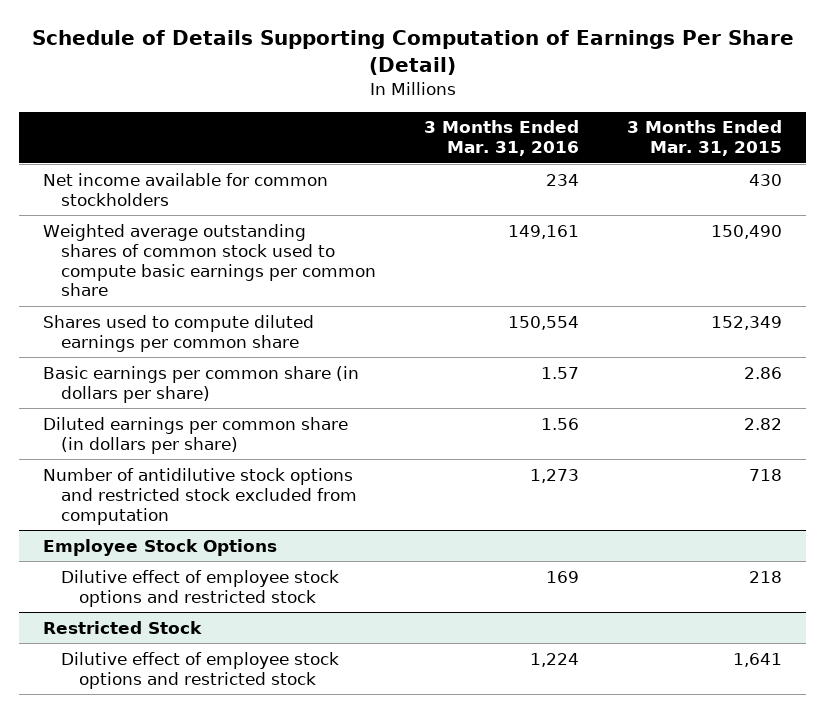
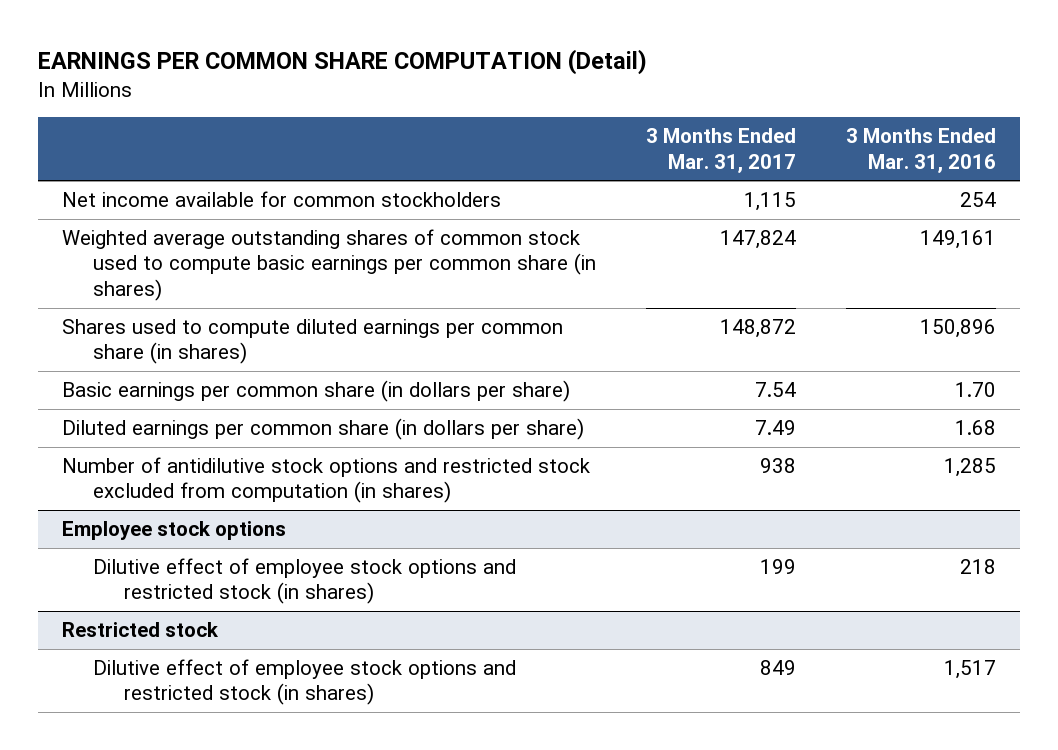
- Schedule of Details Supporting Computation of Earnings Per Share (Detail)
+ EARNINGS PER COMMON SHARE COMPUTATION (Detail)
- | 3 Months Ended Mar. 31, 2016 | 3 Months Ended Mar. 31, 2015
+ | 3 Months Ended Mar. 31, 2017 | 3 Months Ended Mar. 31, 2016
- Net income available for common stockholders | 234 | 430
- Weighted average outstanding shares of common stock used to compute basic earnings per common share | 149,161 | 150,490
- Shares used to compute diluted earnings per common share | 150,554 | 152,349
- Basic earnings per common share (in dollars per share) | 1.57 | 2.86
- Diluted earnings per common share (in dollars per share) | 1.56 | 2.82
- Number of antidilutive stock options and restricted stock excluded from computation | 1,273 | 718
- Employee Stock Options
- Dilutive effect of employee stock options and restricted stock | 169 | 218
- Restricted Stock
- Dilutive effect of employee stock options and restricted stock | 1,224 | 1,641
+ Net income available for common stockholders | 1,115 | 254
+ Weighted average outstanding shares of common stock used to compute basic earnings per common share (in shares) | 147,824 | 149,161
+ Shares used to compute diluted earnings per common share (in shares) | 148,872 | 150,896
+ Basic earnings per common share (in dollars per share) | 7.54 | 1.70
+ Diluted earnings per common share (in dollars per share) | 7.49 | 1.68
+ Number of antidilutive stock options and restricted stock excluded from computation (in shares) | 938 | 1,285
+ Employee stock options
+ Dilutive effect of employee stock options and restricted stock (in shares) | 199 | 218
+ Restricted stock
+ Dilutive effect of employee stock options and restricted stock (in shares) | 849 | 1,517

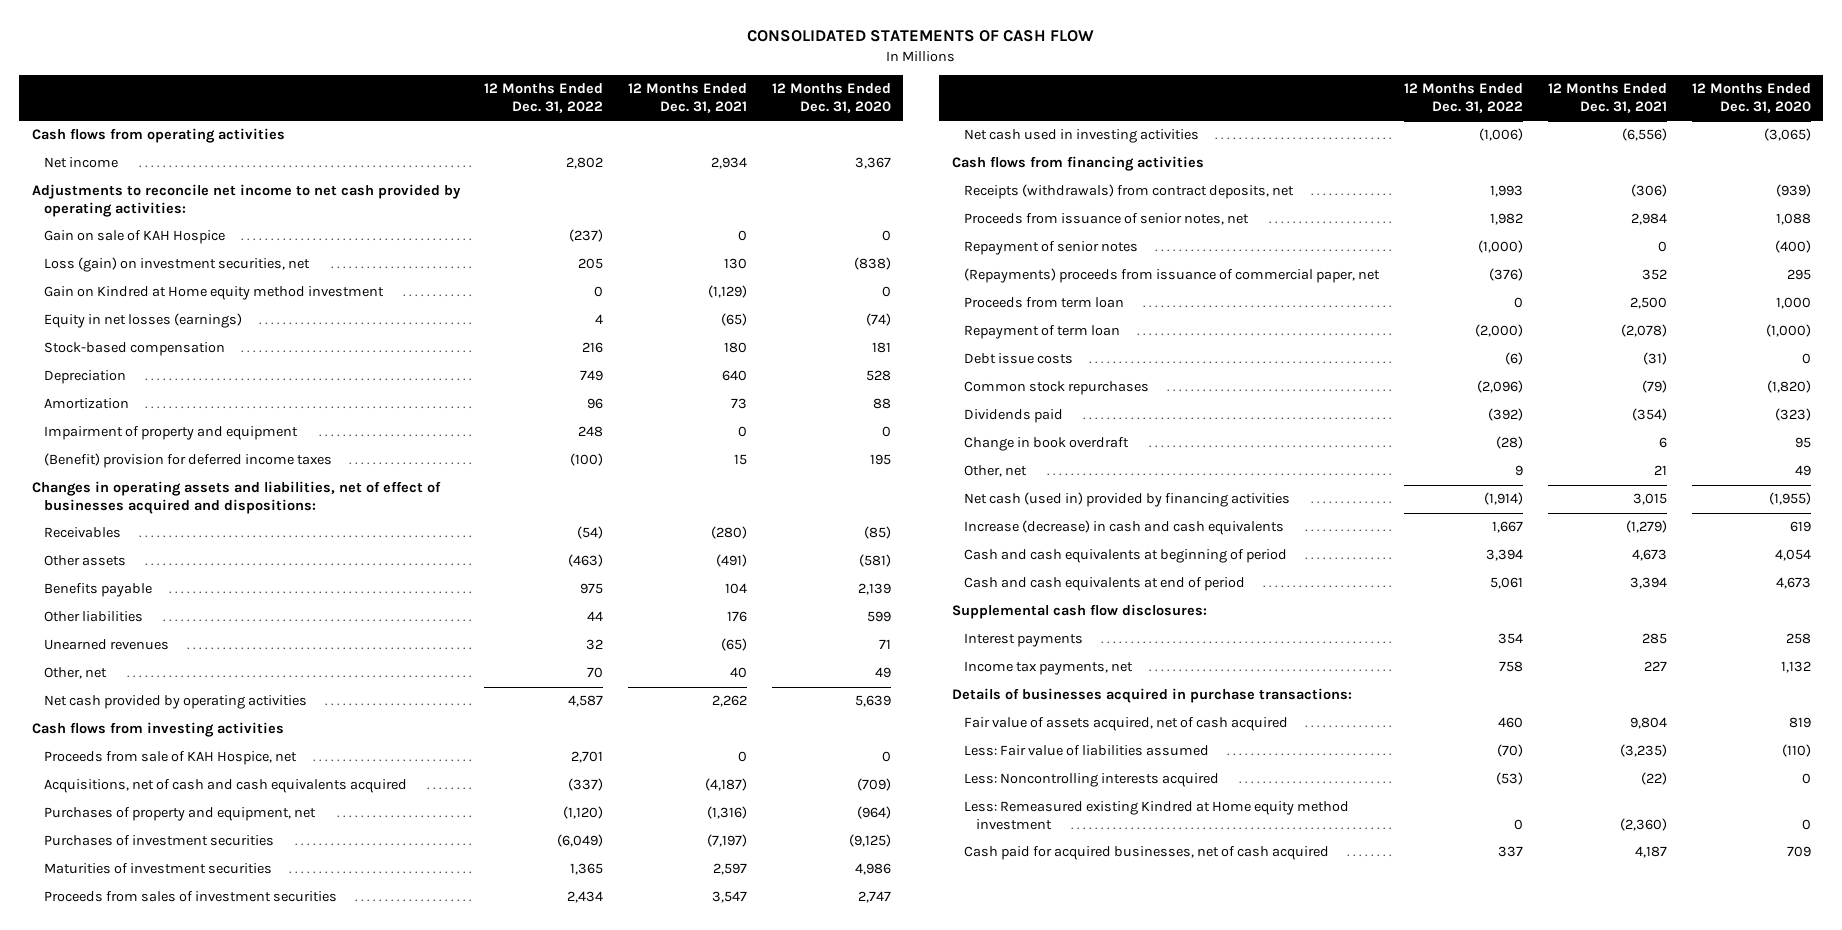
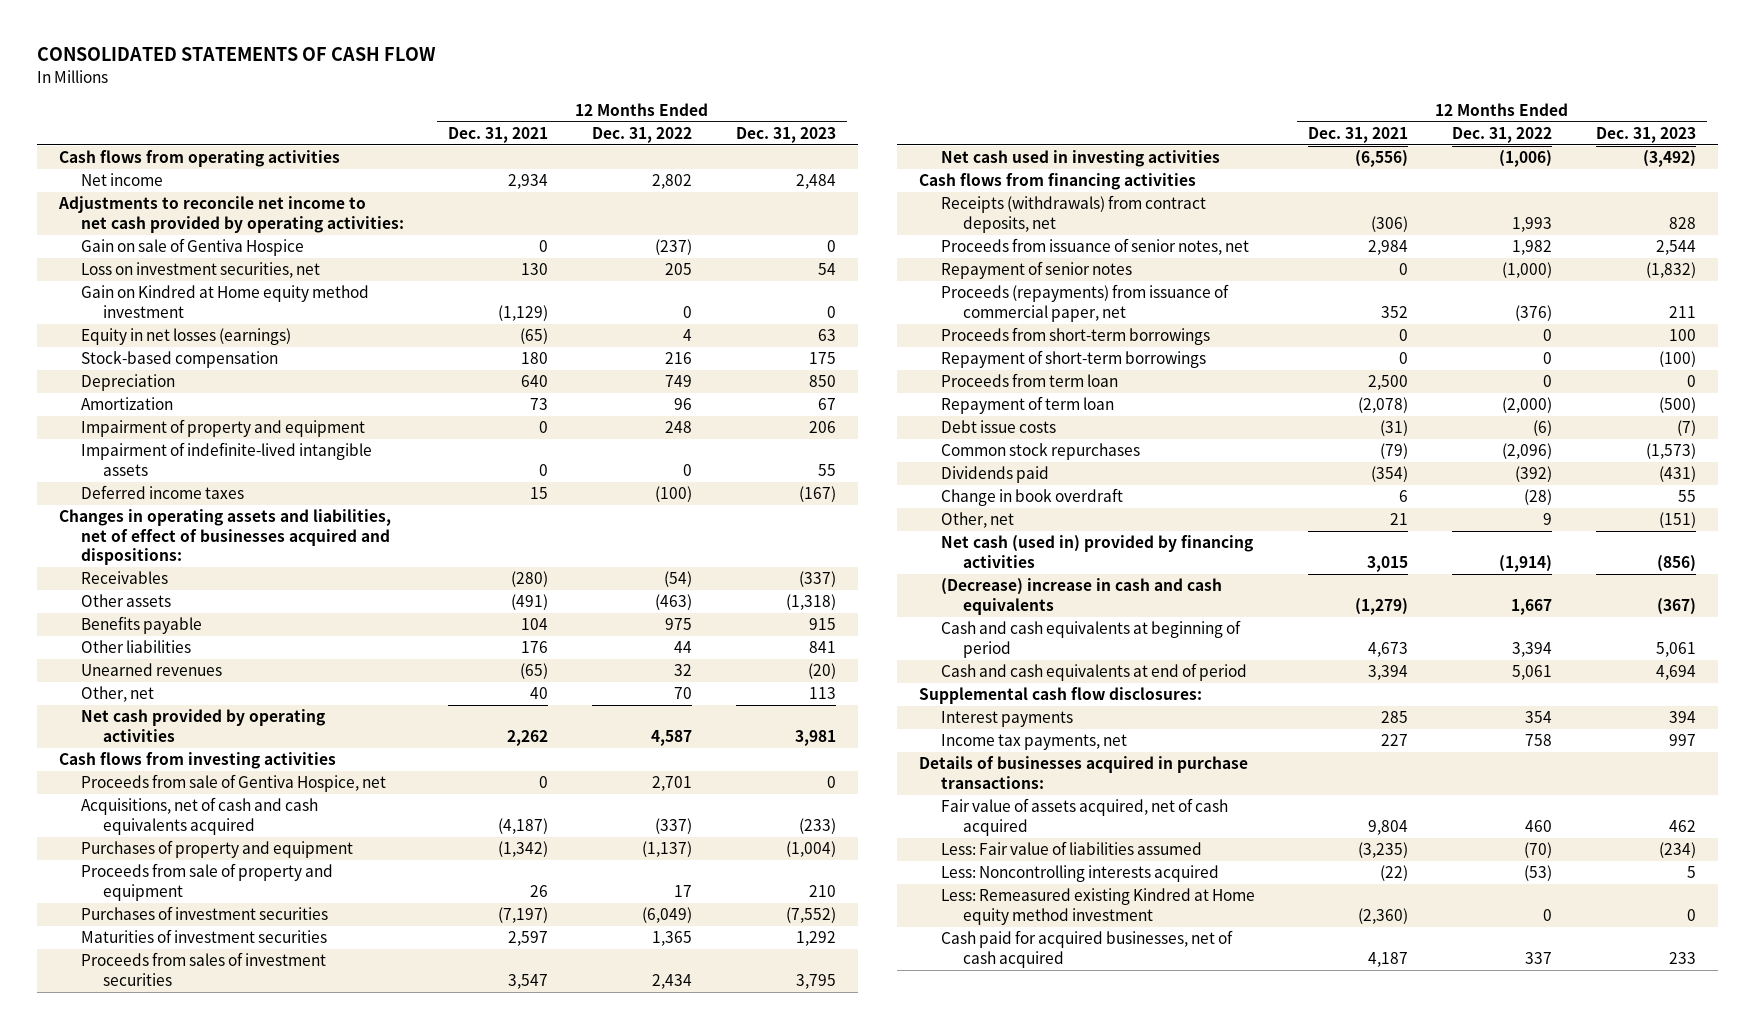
- | 12 Months Ended Dec. 31, 2022 | 12 Months Ended Dec. 31, 2021 | 12 Months Ended Dec. 31, 2020
+ | 12 Months Ended Dec. 31, 2021 | 12 Months Ended Dec. 31, 2022 | 12 Months Ended Dec. 31, 2023
- Gain on sale of KAH Hospice | (237) | 0 | 0
- Loss (gain) on investment securities, net | 205 | 130 | (838)
+ Gain on sale of Gentiva Hospice | 0 | (237) | 0
+ Loss on investment securities, net | 130 | 205 | 54
- (Benefit) provision for deferred income taxes | (100) | 15 | 195
+ Impairment of indefinite-lived intangible assets | 0 | 0 | 55
+ Deferred income taxes | 15 | (100) | (167)
- Proceeds from sale of KAH Hospice, net | 2,701 | 0 | 0
+ Proceeds from sale of Gentiva Hospice, net | 0 | 2,701 | 0
- Purchases of property and equipment, net | (1,120) | (1,316) | (964)
+ Purchases of property and equipment | (1,342) | (1,137) | (1,004)
+ Proceeds from sale of property and equipment | 26 | 17 | 210
- (Repayments) proceeds from issuance of commercial paper, net | (376) | 352 | 295
+ Proceeds (repayments) from issuance of commercial paper, net | 352 | (376) | 211
+ Proceeds from short-term borrowings | 0 | 0 | 100
+ Repayment of short-term borrowings | 0 | 0 | (100)
- Increase (decrease) in cash and cash equivalents | 1,667 | (1,279) | 619
+ (Decrease) increase in cash and cash equivalents | (1,279) | 1,667 | (367)

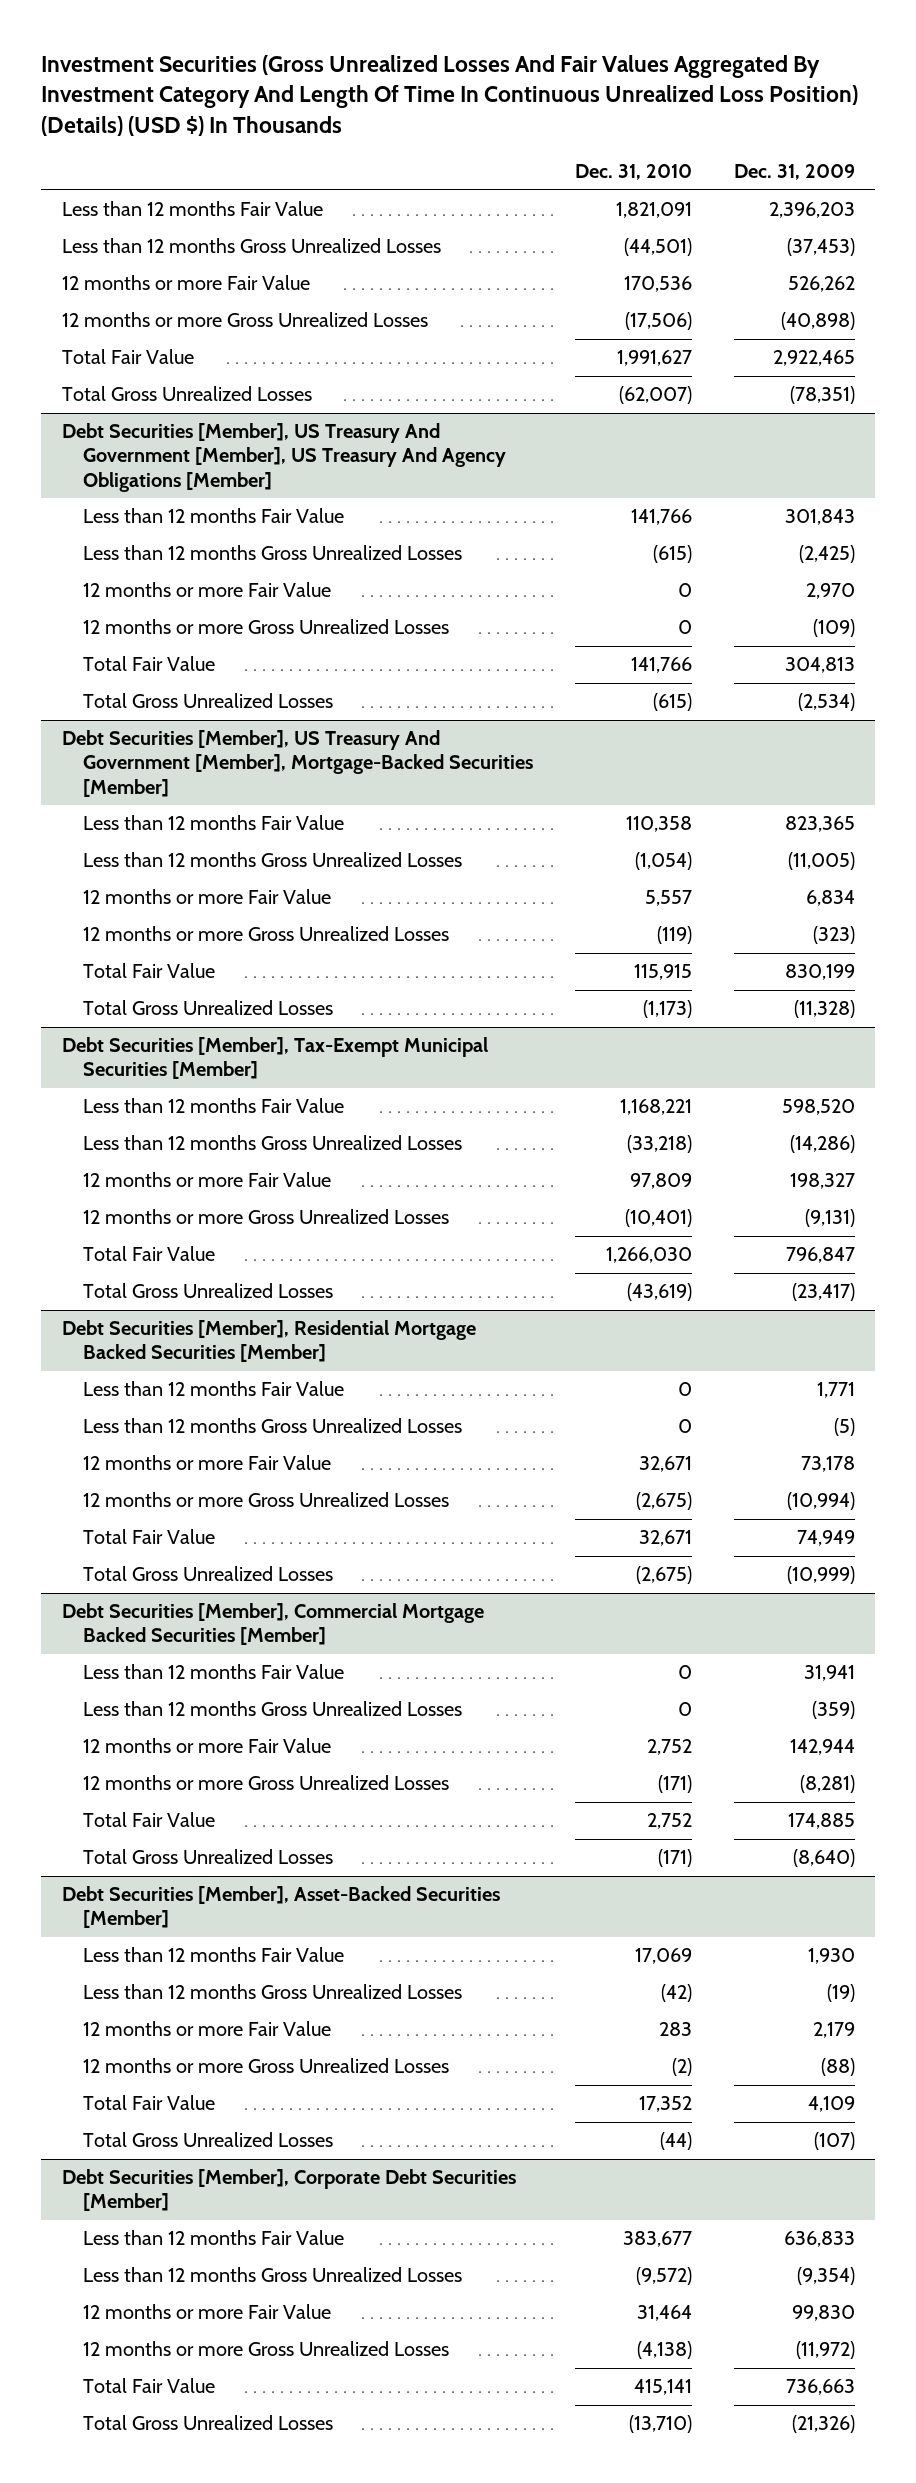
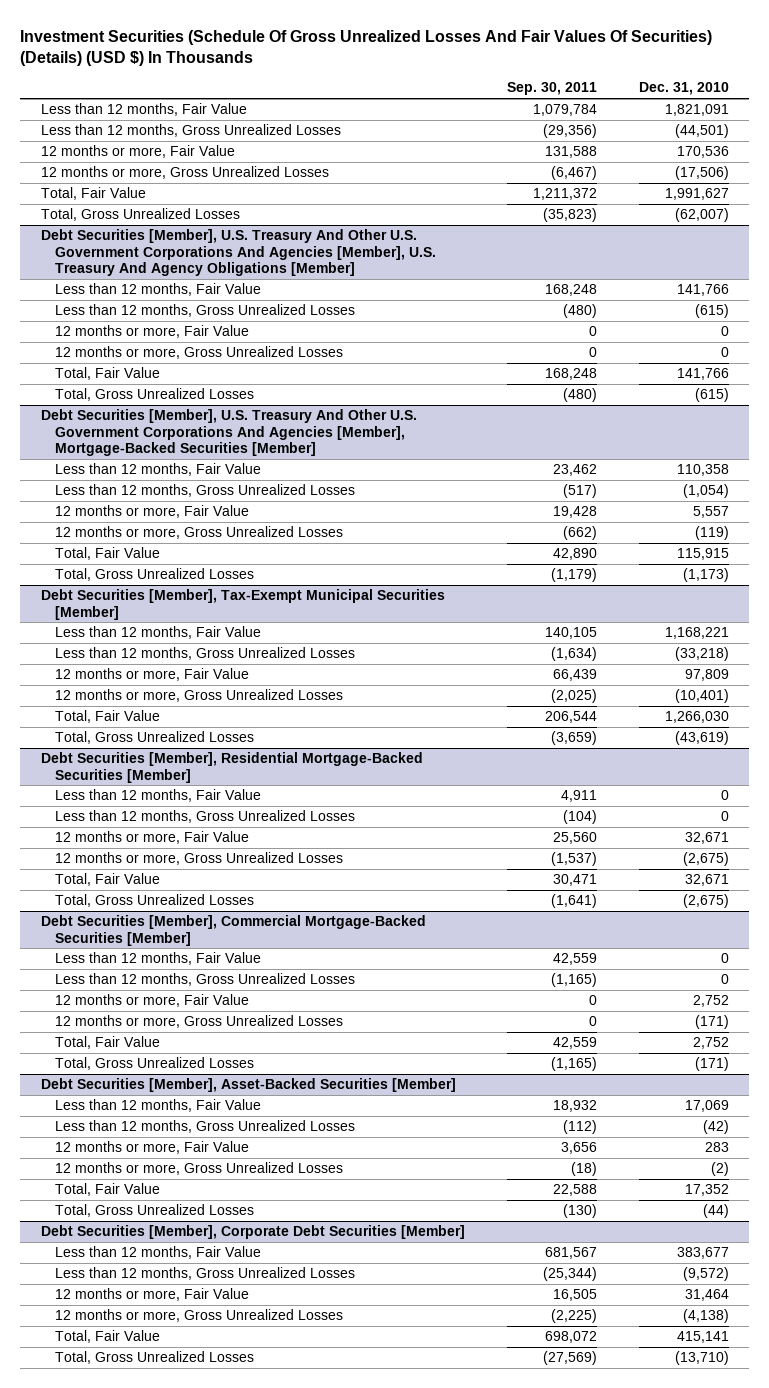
- Investment Securities (Gross Unrealized Losses And Fair Values Aggregated By Investment Category And Length Of Time In Continuous Unrealized Loss Position) (Details) (USD $) In Thousands
+ Investment Securities (Schedule Of Gross Unrealized Losses And Fair Values Of Securities) (Details) (USD $) In Thousands
- | Dec. 31, 2010 | Dec. 31, 2009
+ | Sep. 30, 2011 | Dec. 31, 2010
- Less than 12 months Fair Value | 1,821,091 | 2,396,203
- Less than 12 months Gross Unrealized Losses | (44,501) | (37,453)
- 12 months or more Fair Value | 170,536 | 526,262
- 12 months or more Gross Unrealized Losses | (17,506) | (40,898)
- Total Fair Value | 1,991,627 | 2,922,465
- Total Gross Unrealized Losses | (62,007) | (78,351)
- Debt Securities [Member], US Treasury And Government [Member], US Treasury And Agency Obligations [Member]
- Less than 12 months Fair Value | 141,766 | 301,843
- Less than 12 months Gross Unrealized Losses | (615) | (2,425)
- 12 months or more Fair Value | 0 | 2,970
- 12 months or more Gross Unrealized Losses | 0 | (109)
- Total Fair Value | 141,766 | 304,813
- Total Gross Unrealized Losses | (615) | (2,534)
- Debt Securities [Member], US Treasury And Government [Member], Mortgage-Backed Securities [Member]
- Less than 12 months Fair Value | 110,358 | 823,365
- Less than 12 months Gross Unrealized Losses | (1,054) | (11,005)
- 12 months or more Fair Value | 5,557 | 6,834
- 12 months or more Gross Unrealized Losses | (119) | (323)
- Total Fair Value | 115,915 | 830,199
- Total Gross Unrealized Losses | (1,173) | (11,328)
+ Less than 12 months, Fair Value | 1,079,784 | 1,821,091
+ Less than 12 months, Gross Unrealized Losses | (29,356) | (44,501)
+ 12 months or more, Fair Value | 131,588 | 170,536
+ 12 months or more, Gross Unrealized Losses | (6,467) | (17,506)
+ Total, Fair Value | 1,211,372 | 1,991,627
+ Total, Gross Unrealized Losses | (35,823) | (62,007)
+ Debt Securities [Member], U.S. Treasury And Other U.S. Government Corporations And Agencies [Member], U.S. Treasury And Agency Obligations [Member]
+ Less than 12 months, Fair Value | 168,248 | 141,766
+ Less than 12 months, Gross Unrealized Losses | (480) | (615)
+ 12 months or more, Fair Value | 0 | 0
+ 12 months or more, Gross Unrealized Losses | 0 | 0
+ Total, Fair Value | 168,248 | 141,766
+ Total, Gross Unrealized Losses | (480) | (615)
+ Debt Securities [Member], U.S. Treasury And Other U.S. Government Corporations And Agencies [Member], Mortgage-Backed Securities [Member]
+ Less than 12 months, Fair Value | 23,462 | 110,358
+ Less than 12 months, Gross Unrealized Losses | (517) | (1,054)
+ 12 months or more, Fair Value | 19,428 | 5,557
+ 12 months or more, Gross Unrealized Losses | (662) | (119)
+ Total, Fair Value | 42,890 | 115,915
+ Total, Gross Unrealized Losses | (1,179) | (1,173)
@ Debt Securities [Member], Tax-Exempt Municipal Securities [Member]
- Less than 12 months Fair Value | 1,168,221 | 598,520
- Less than 12 months Gross Unrealized Losses | (33,218) | (14,286)
- 12 months or more Fair Value | 97,809 | 198,327
- 12 months or more Gross Unrealized Losses | (10,401) | (9,131)
- Total Fair Value | 1,266,030 | 796,847
- Total Gross Unrealized Losses | (43,619) | (23,417)
- Debt Securities [Member], Residential Mortgage Backed Securities [Member]
- Less than 12 months Fair Value | 0 | 1,771
- Less than 12 months Gross Unrealized Losses | 0 | (5)
- 12 months or more Fair Value | 32,671 | 73,178
- 12 months or more Gross Unrealized Losses | (2,675) | (10,994)
- Total Fair Value | 32,671 | 74,949
- Total Gross Unrealized Losses | (2,675) | (10,999)
- Debt Securities [Member], Commercial Mortgage Backed Securities [Member]
- Less than 12 months Fair Value | 0 | 31,941
- Less than 12 months Gross Unrealized Losses | 0 | (359)
- 12 months or more Fair Value | 2,752 | 142,944
- 12 months or more Gross Unrealized Losses | (171) | (8,281)
- Total Fair Value | 2,752 | 174,885
- Total Gross Unrealized Losses | (171) | (8,640)
@ Debt Securities [Member], Tax-Exempt Municipal Securities [Member]
+ Less than 12 months, Fair Value | 140,105 | 1,168,221
+ Less than 12 months, Gross Unrealized Losses | (1,634) | (33,218)
+ 12 months or more, Fair Value | 66,439 | 97,809
+ 12 months or more, Gross Unrealized Losses | (2,025) | (10,401)
+ Total, Fair Value | 206,544 | 1,266,030
+ Total, Gross Unrealized Losses | (3,659) | (43,619)
+ Debt Securities [Member], Residential Mortgage-Backed Securities [Member]
+ Less than 12 months, Fair Value | 4,911 | 0
+ Less than 12 months, Gross Unrealized Losses | (104) | 0
+ 12 months or more, Fair Value | 25,560 | 32,671
+ 12 months or more, Gross Unrealized Losses | (1,537) | (2,675)
+ Total, Fair Value | 30,471 | 32,671
+ Total, Gross Unrealized Losses | (1,641) | (2,675)
+ Debt Securities [Member], Commercial Mortgage-Backed Securities [Member]
+ Less than 12 months, Fair Value | 42,559 | 0
+ Less than 12 months, Gross Unrealized Losses | (1,165) | 0
+ 12 months or more, Fair Value | 0 | 2,752
+ 12 months or more, Gross Unrealized Losses | 0 | (171)
+ Total, Fair Value | 42,559 | 2,752
+ Total, Gross Unrealized Losses | (1,165) | (171)
@ Debt Securities [Member], Asset-Backed Securities [Member]
- Less than 12 months Fair Value | 17,069 | 1,930
- Less than 12 months Gross Unrealized Losses | (42) | (19)
- 12 months or more Fair Value | 283 | 2,179
- 12 months or more Gross Unrealized Losses | (2) | (88)
- Total Fair Value | 17,352 | 4,109
- Total Gross Unrealized Losses | (44) | (107)
+ Less than 12 months, Fair Value | 18,932 | 17,069
+ Less than 12 months, Gross Unrealized Losses | (112) | (42)
+ 12 months or more, Fair Value | 3,656 | 283
+ 12 months or more, Gross Unrealized Losses | (18) | (2)
+ Total, Fair Value | 22,588 | 17,352
+ Total, Gross Unrealized Losses | (130) | (44)
@ Debt Securities [Member], Corporate Debt Securities [Member]
- Less than 12 months Fair Value | 383,677 | 636,833
- Less than 12 months Gross Unrealized Losses | (9,572) | (9,354)
- 12 months or more Fair Value | 31,464 | 99,830
- 12 months or more Gross Unrealized Losses | (4,138) | (11,972)
- Total Fair Value | 415,141 | 736,663
- Total Gross Unrealized Losses | (13,710) | (21,326)
+ Less than 12 months, Fair Value | 681,567 | 383,677
+ Less than 12 months, Gross Unrealized Losses | (25,344) | (9,572)
+ 12 months or more, Fair Value | 16,505 | 31,464
+ 12 months or more, Gross Unrealized Losses | (2,225) | (4,138)
+ Total, Fair Value | 698,072 | 415,141
+ Total, Gross Unrealized Losses | (27,569) | (13,710)

